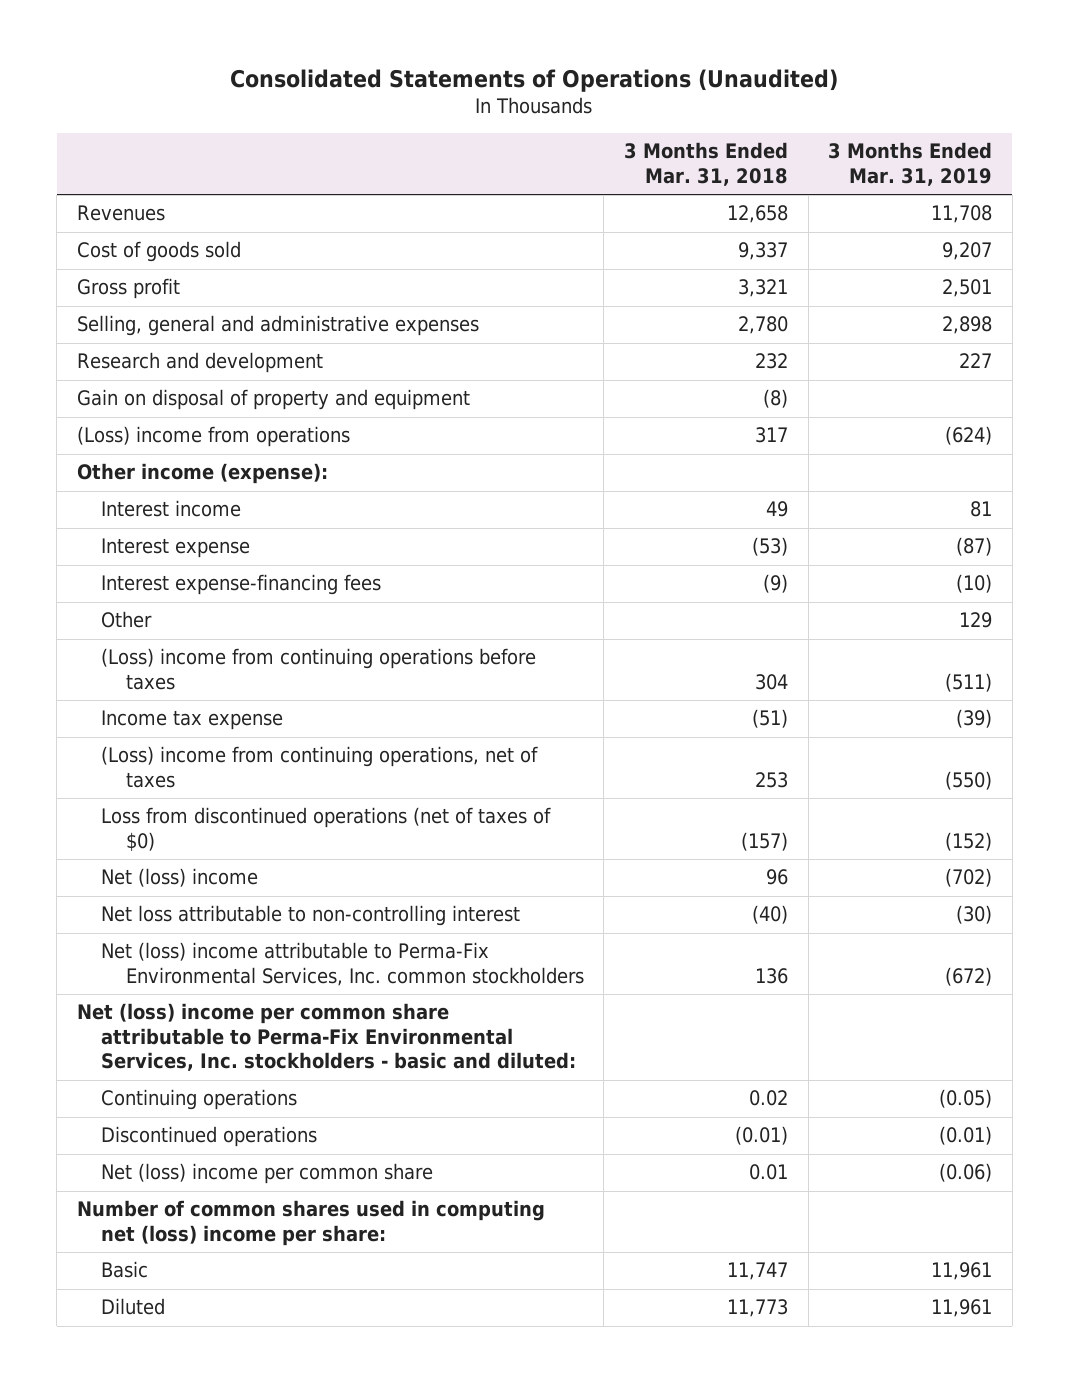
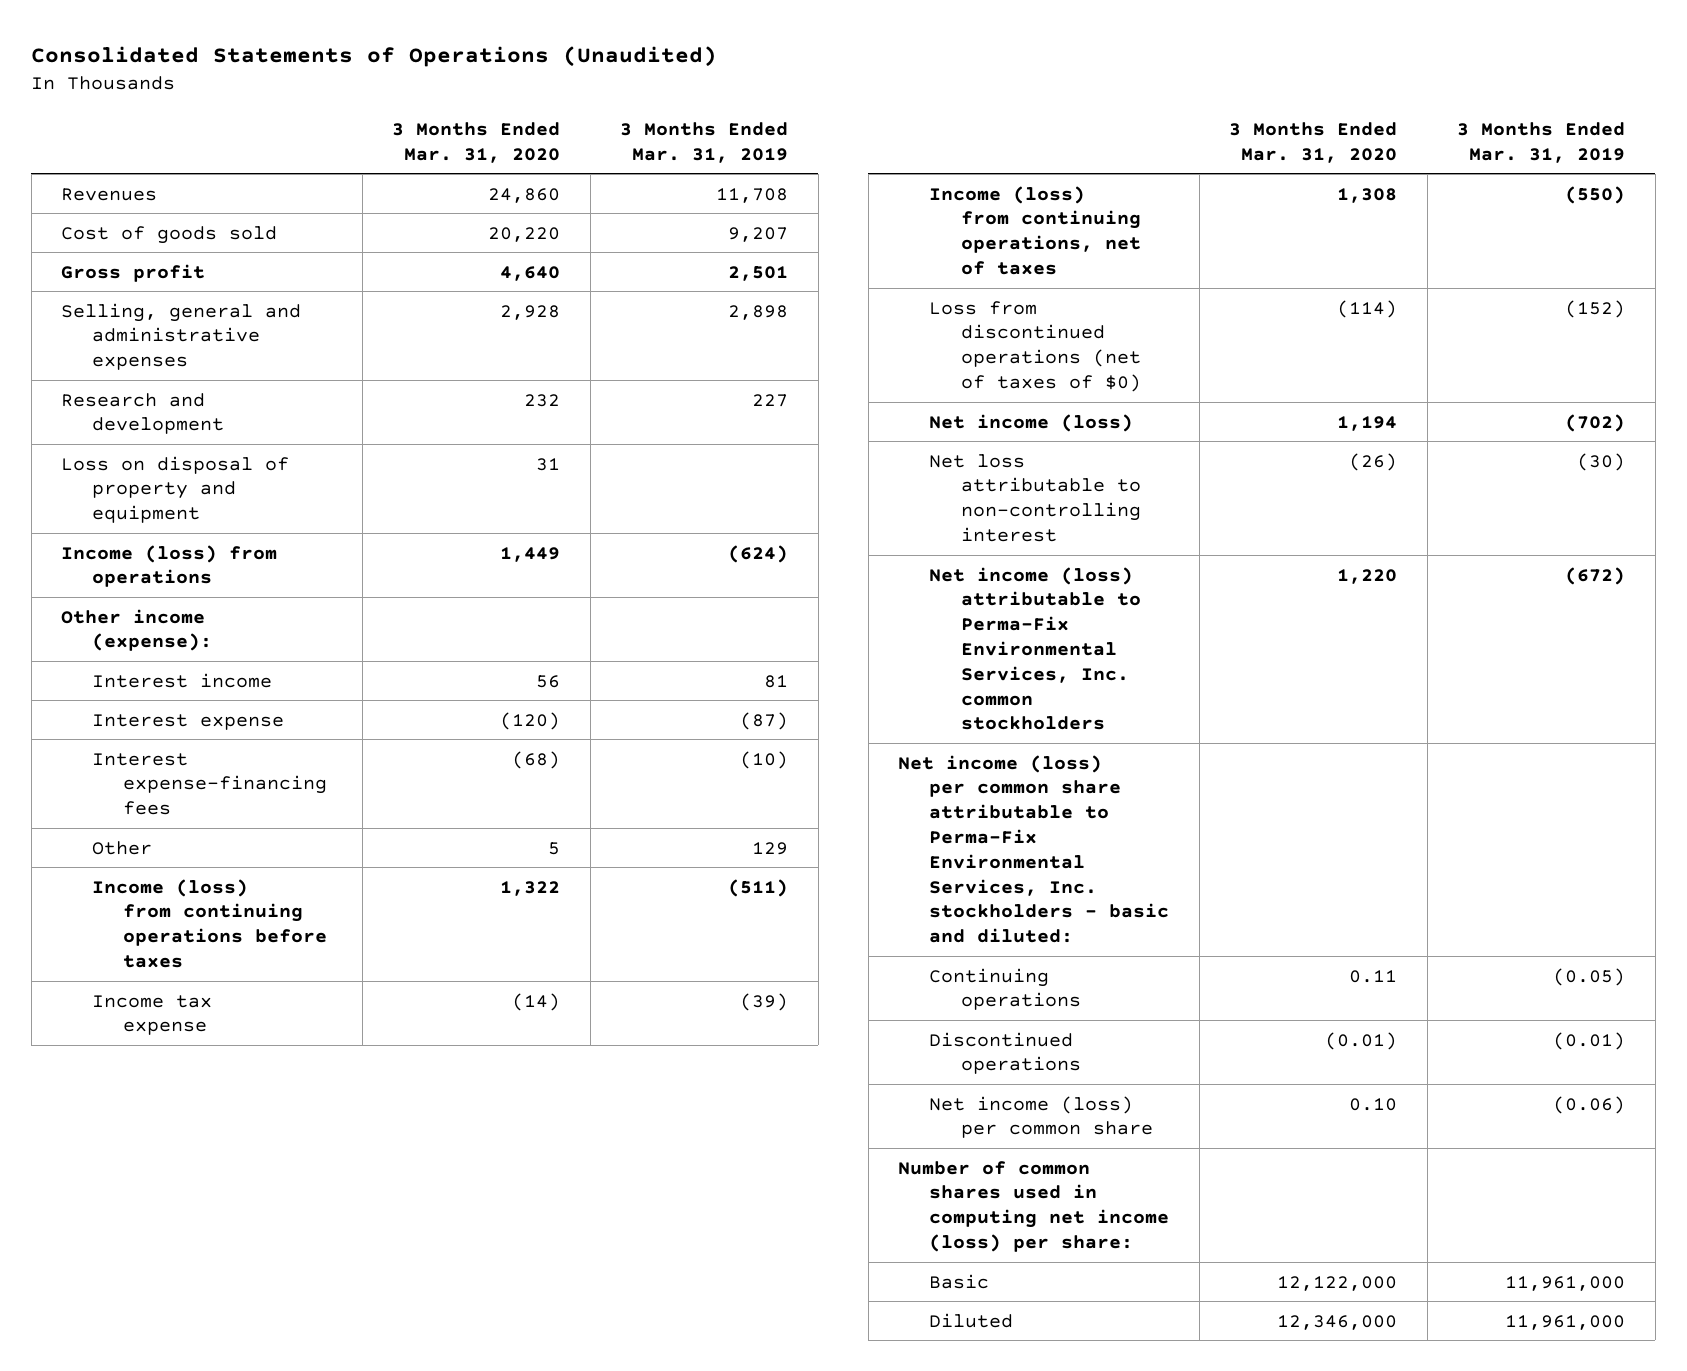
- | 3 Months Ended Mar. 31, 2018 | 3 Months Ended Mar. 31, 2019
+ | 3 Months Ended Mar. 31, 2020 | 3 Months Ended Mar. 31, 2019
- Gain on disposal of property and equipment | (8) |
- (Loss) income from operations | 317 | (624)
+ Loss on disposal of property and equipment | 31 |
+ Income (loss) from operations | 1,449 | (624)
- (Loss) income from continuing operations before taxes | 304 | (511)
+ Income (loss) from continuing operations before taxes | 1,322 | (511)
- (Loss) income from continuing operations, net of taxes | 253 | (550)
+ Income (loss) from continuing operations, net of taxes | 1,308 | (550)
- Net (loss) income | 96 | (702)
+ Net income (loss) | 1,194 | (702)
- Net (loss) income attributable to Perma-Fix Environmental Services, Inc. common stockholders | 136 | (672)
- Net (loss) income per common share attributable to Perma-Fix Environmental Services, Inc. stockholders - basic and diluted:
+ Net income (loss) attributable to Perma-Fix Environmental Services, Inc. common stockholders | 1,220 | (672)
+ Net income (loss) per common share attributable to Perma-Fix Environmental Services, Inc. stockholders - basic and diluted:
- Net (loss) income per common share | 0.01 | (0.06)
- Number of common shares used in computing net (loss) income per share:
- Basic | 11,747 | 11,961
- Diluted | 11,773 | 11,961
+ Net income (loss) per common share | 0.10 | (0.06)
+ Number of common shares used in computing net income (loss) per share:
+ Basic | 12,122,000 | 11,961,000
+ Diluted | 12,346,000 | 11,961,000

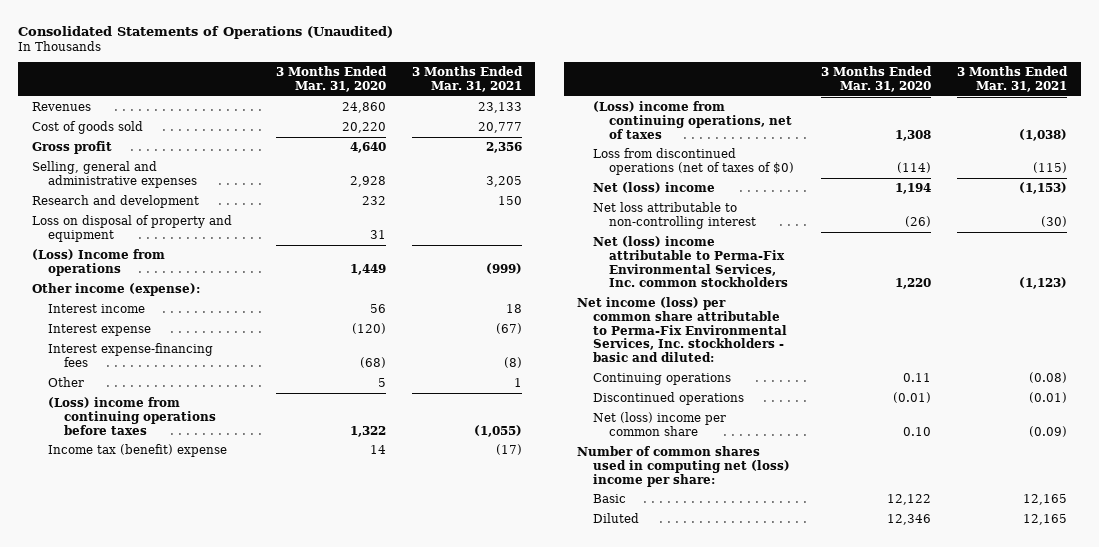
- | 3 Months Ended Mar. 31, 2020 | 3 Months Ended Mar. 31, 2019
+ | 3 Months Ended Mar. 31, 2020 | 3 Months Ended Mar. 31, 2021
- Income (loss) from operations | 1,449 | (624)
+ (Loss) Income from operations | 1,449 | (999)
- Income (loss) from continuing operations before taxes | 1,322 | (511)
- Income tax expense | (14) | (39)
- Income (loss) from continuing operations, net of taxes | 1,308 | (550)
+ (Loss) income from continuing operations before taxes | 1,322 | (1,055)
+ Income tax (benefit) expense | 14 | (17)
+ (Loss) income from continuing operations, net of taxes | 1,308 | (1,038)
- Net income (loss) | 1,194 | (702)
+ Net (loss) income | 1,194 | (1,153)
- Net income (loss) attributable to Perma-Fix Environmental Services, Inc. common stockholders | 1,220 | (672)
+ Net (loss) income attributable to Perma-Fix Environmental Services, Inc. common stockholders | 1,220 | (1,123)
- Net income (loss) per common share | 0.10 | (0.06)
- Number of common shares used in computing net income (loss) per share:
- Basic | 12,122,000 | 11,961,000
- Diluted | 12,346,000 | 11,961,000
+ Net (loss) income per common share | 0.10 | (0.09)
+ Number of common shares used in computing net (loss) income per share:
+ Basic | 12,122 | 12,165
+ Diluted | 12,346 | 12,165

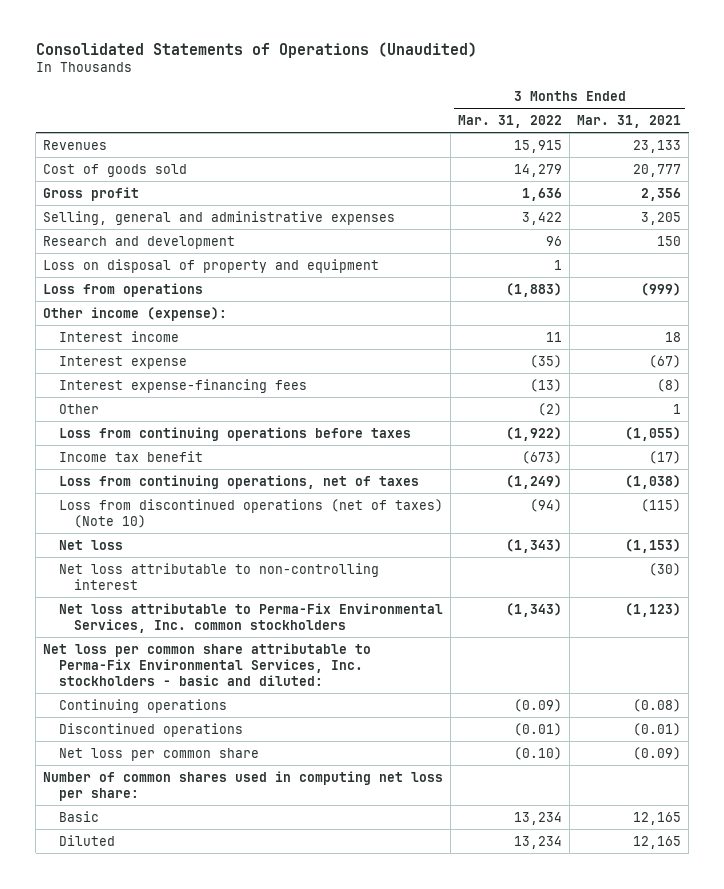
- | 3 Months Ended Mar. 31, 2020 | 3 Months Ended Mar. 31, 2021
+ | 3 Months Ended Mar. 31, 2022 | 3 Months Ended Mar. 31, 2021
- (Loss) Income from operations | 1,449 | (999)
+ Loss from operations | (1,883) | (999)
- (Loss) income from continuing operations before taxes | 1,322 | (1,055)
- Income tax (benefit) expense | 14 | (17)
- (Loss) income from continuing operations, net of taxes | 1,308 | (1,038)
- Loss from discontinued operations (net of taxes of $0) | (114) | (115)
- Net (loss) income | 1,194 | (1,153)
+ Loss from continuing operations before taxes | (1,922) | (1,055)
+ Income tax benefit | (673) | (17)
+ Loss from continuing operations, net of taxes | (1,249) | (1,038)
+ Loss from discontinued operations (net of taxes) (Note 10) | (94) | (115)
+ Net loss | (1,343) | (1,153)
- Net (loss) income attributable to Perma-Fix Environmental Services, Inc. common stockholders | 1,220 | (1,123)
- Net income (loss) per common share attributable to Perma-Fix Environmental Services, Inc. stockholders - basic and diluted:
+ Net loss attributable to Perma-Fix Environmental Services, Inc. common stockholders | (1,343) | (1,123)
+ Net loss per common share attributable to Perma-Fix Environmental Services, Inc. stockholders - basic and diluted:
- Net (loss) income per common share | 0.10 | (0.09)
- Number of common shares used in computing net (loss) income per share:
+ Net loss per common share | (0.10) | (0.09)
+ Number of common shares used in computing net loss per share:

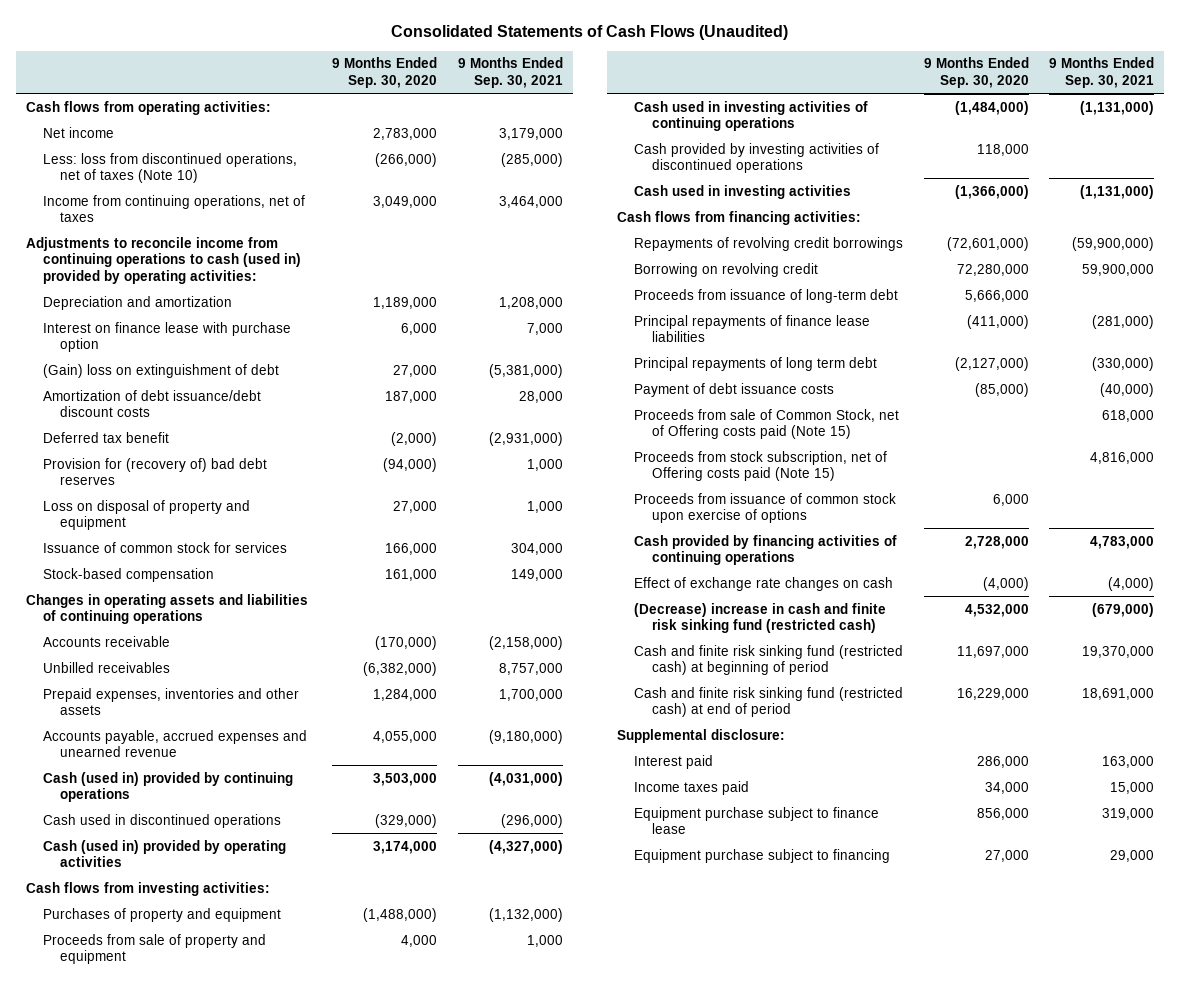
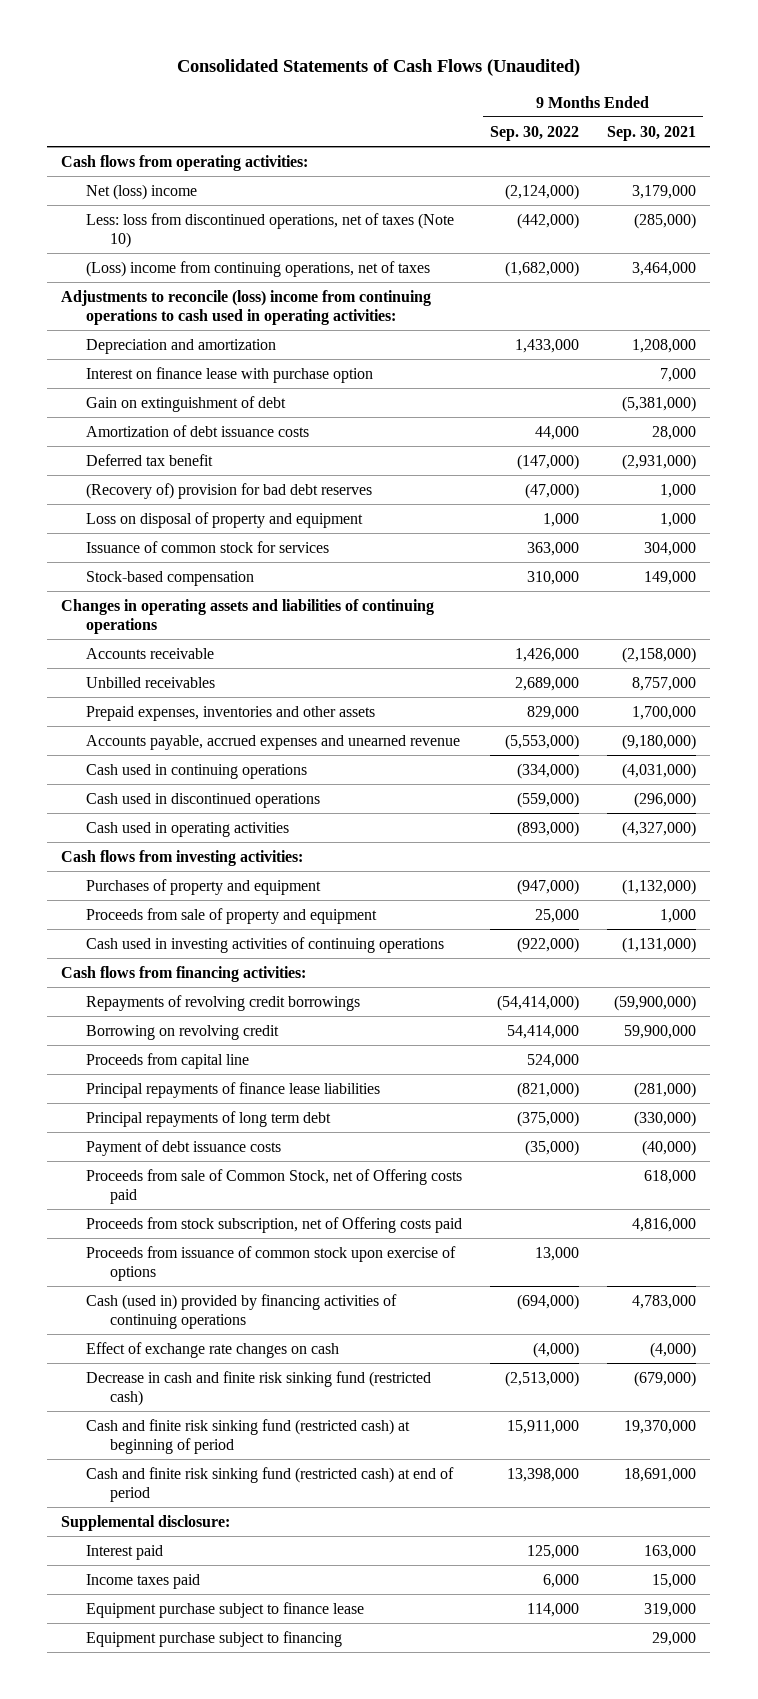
- | 9 Months Ended Sep. 30, 2020 | 9 Months Ended Sep. 30, 2021
+ | 9 Months Ended Sep. 30, 2022 | 9 Months Ended Sep. 30, 2021
- Net income | 2,783,000 | 3,179,000
+ Net (loss) income | (2,124,000) | 3,179,000
- Income from continuing operations, net of taxes | 3,049,000 | 3,464,000
- Adjustments to reconcile income from continuing operations to cash (used in) provided by operating activities:
+ (Loss) income from continuing operations, net of taxes | (1,682,000) | 3,464,000
+ Adjustments to reconcile (loss) income from continuing operations to cash used in operating activities:
- (Gain) loss on extinguishment of debt | 27,000 | (5,381,000)
- Amortization of debt issuance/debt discount costs | 187,000 | 28,000
+ Gain on extinguishment of debt | | (5,381,000)
+ Amortization of debt issuance costs | 44,000 | 28,000
- Provision for (recovery of) bad debt reserves | (94,000) | 1,000
+ (Recovery of) provision for bad debt reserves | (47,000) | 1,000
- Cash (used in) provided by continuing operations | 3,503,000 | (4,031,000)
+ Cash used in continuing operations | (334,000) | (4,031,000)
- Cash (used in) provided by operating activities | 3,174,000 | (4,327,000)
+ Cash used in operating activities | (893,000) | (4,327,000)
- Cash provided by investing activities of discontinued operations | 118,000 |
- Cash used in investing activities | (1,366,000) | (1,131,000)
- Proceeds from issuance of long-term debt | 5,666,000 |
+ Proceeds from capital line | 524,000 |
- Proceeds from sale of Common Stock, net of Offering costs paid (Note 15) | | 618,000
- Proceeds from stock subscription, net of Offering costs paid (Note 15) | | 4,816,000
+ Proceeds from sale of Common Stock, net of Offering costs paid | | 618,000
+ Proceeds from stock subscription, net of Offering costs paid | | 4,816,000
- Cash provided by financing activities of continuing operations | 2,728,000 | 4,783,000
+ Cash (used in) provided by financing activities of continuing operations | (694,000) | 4,783,000
- (Decrease) increase in cash and finite risk sinking fund (restricted cash) | 4,532,000 | (679,000)
+ Decrease in cash and finite risk sinking fund (restricted cash) | (2,513,000) | (679,000)

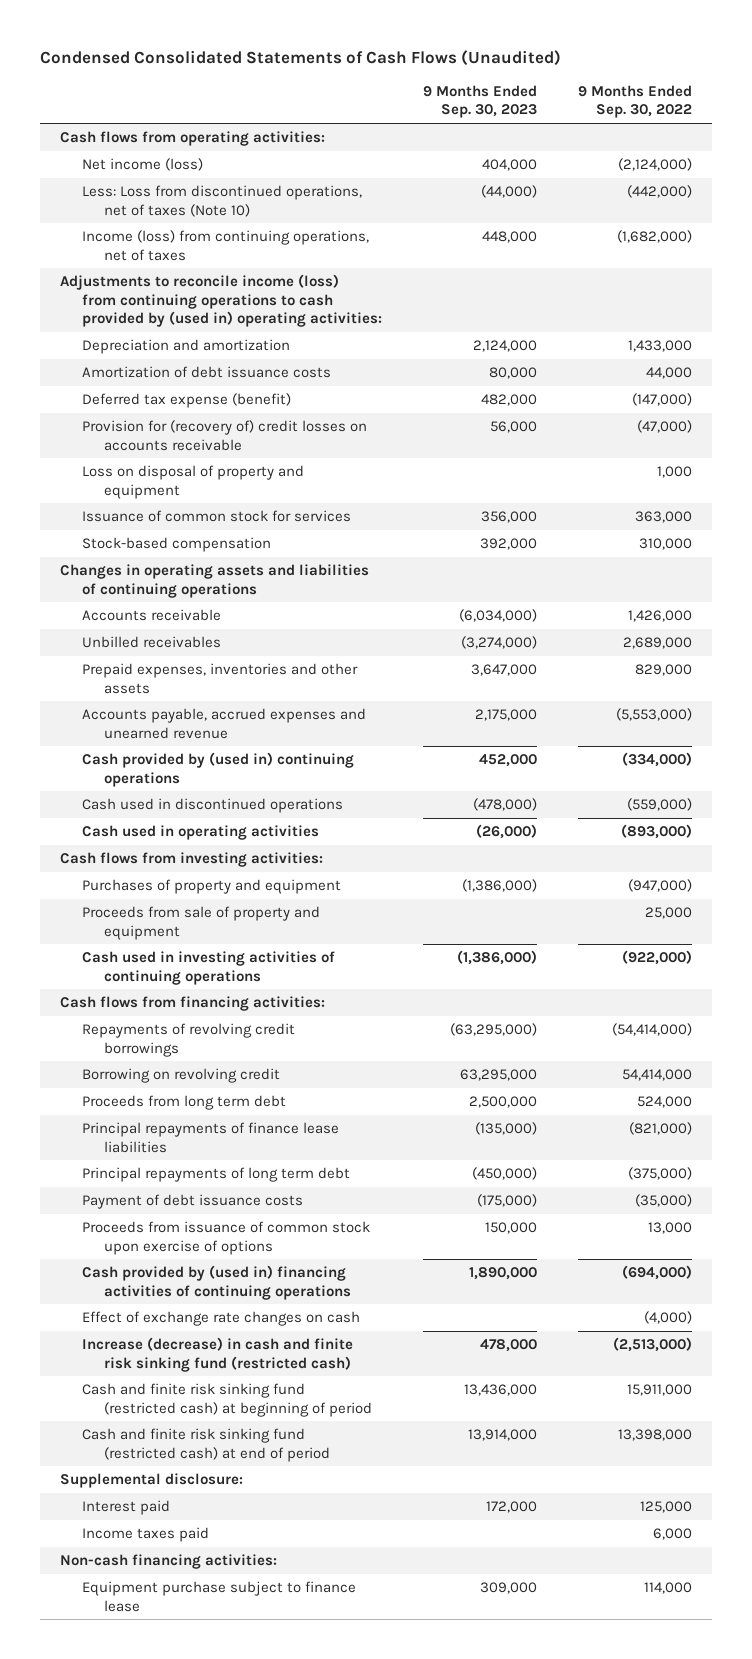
- Consolidated Statements of Cash Flows (Unaudited)
+ Condensed Consolidated Statements of Cash Flows (Unaudited)
- | 9 Months Ended Sep. 30, 2022 | 9 Months Ended Sep. 30, 2021
+ | 9 Months Ended Sep. 30, 2023 | 9 Months Ended Sep. 30, 2022
- Net (loss) income | (2,124,000) | 3,179,000
- Less: loss from discontinued operations, net of taxes (Note 10) | (442,000) | (285,000)
- (Loss) income from continuing operations, net of taxes | (1,682,000) | 3,464,000
- Adjustments to reconcile (loss) income from continuing operations to cash used in operating activities:
+ Net income (loss) | 404,000 | (2,124,000)
+ Less: Loss from discontinued operations, net of taxes (Note 10) | (44,000) | (442,000)
+ Income (loss) from continuing operations, net of taxes | 448,000 | (1,682,000)
+ Adjustments to reconcile income (loss) from continuing operations to cash provided by (used in) operating activities:
- Interest on finance lease with purchase option | | 7,000
- Gain on extinguishment of debt | | (5,381,000)
- Deferred tax benefit | (147,000) | (2,931,000)
- (Recovery of) provision for bad debt reserves | (47,000) | 1,000
+ Deferred tax expense (benefit) | 482,000 | (147,000)
+ Provision for (recovery of) credit losses on accounts receivable | 56,000 | (47,000)
- Cash used in continuing operations | (334,000) | (4,031,000)
+ Cash provided by (used in) continuing operations | 452,000 | (334,000)
- Proceeds from capital line | 524,000 |
+ Proceeds from long term debt | 2,500,000 | 524,000
- Proceeds from sale of Common Stock, net of Offering costs paid | | 618,000
- Proceeds from stock subscription, net of Offering costs paid | | 4,816,000
- Cash (used in) provided by financing activities of continuing operations | (694,000) | 4,783,000
+ Cash provided by (used in) financing activities of continuing operations | 1,890,000 | (694,000)
- Decrease in cash and finite risk sinking fund (restricted cash) | (2,513,000) | (679,000)
+ Increase (decrease) in cash and finite risk sinking fund (restricted cash) | 478,000 | (2,513,000)
+ Non-cash financing activities:
- Equipment purchase subject to financing | | 29,000

